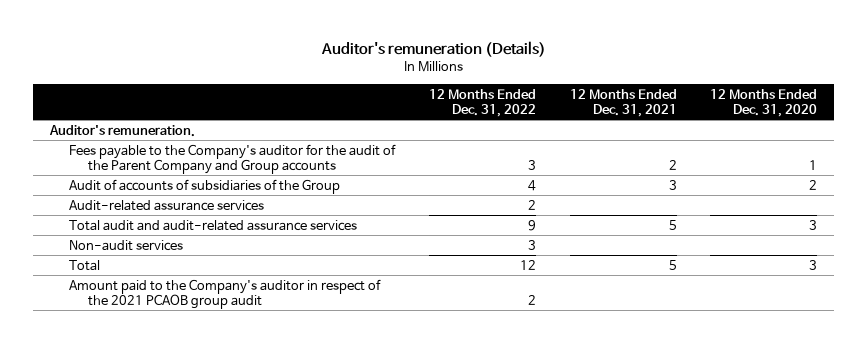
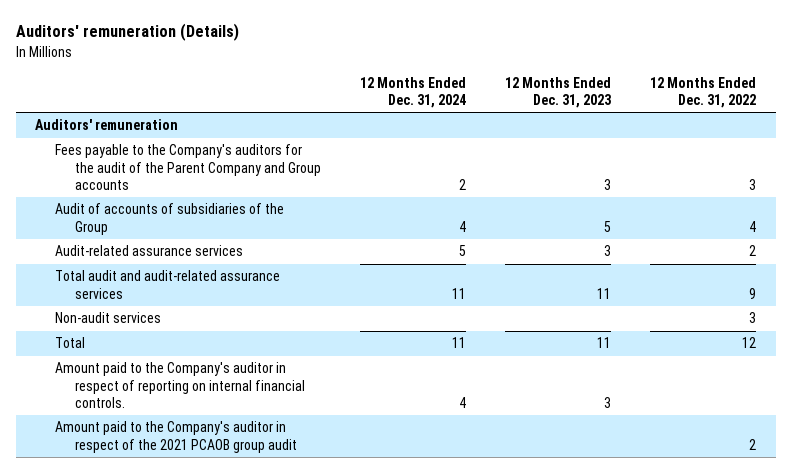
- Auditor's remuneration (Details)
+ Auditors' remuneration (Details)
- | 12 Months Ended Dec. 31, 2022 | 12 Months Ended Dec. 31, 2021 | 12 Months Ended Dec. 31, 2020
+ | 12 Months Ended Dec. 31, 2024 | 12 Months Ended Dec. 31, 2023 | 12 Months Ended Dec. 31, 2022
- Auditor's remuneration.
- Fees payable to the Company's auditor for the audit of the Parent Company and Group accounts | 3 | 2 | 1
+ Auditors' remuneration
+ Fees payable to the Company's auditors for the audit of the Parent Company and Group accounts | 2 | 3 | 3
+ Amount paid to the Company's auditor in respect of reporting on internal financial controls. | 4 | 3 |

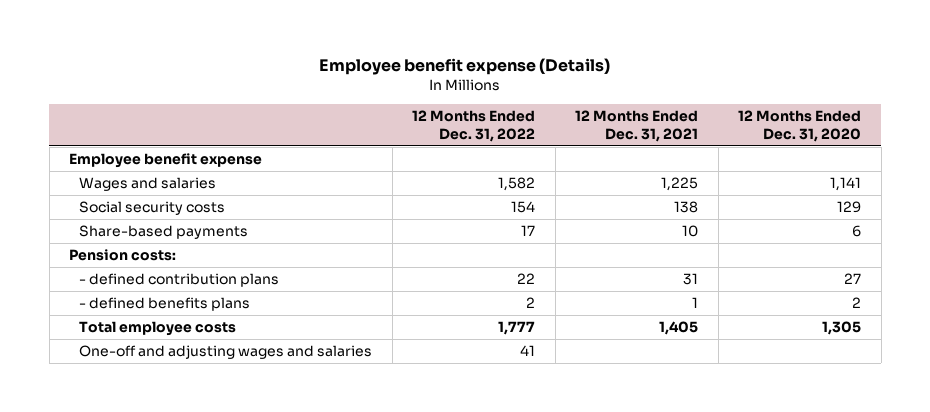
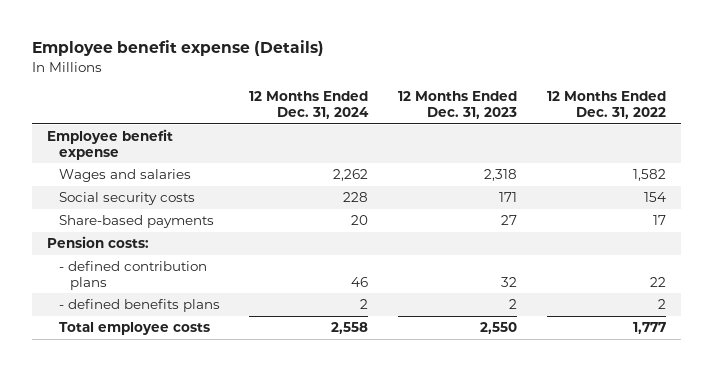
- | 12 Months Ended Dec. 31, 2022 | 12 Months Ended Dec. 31, 2021 | 12 Months Ended Dec. 31, 2020
+ | 12 Months Ended Dec. 31, 2024 | 12 Months Ended Dec. 31, 2023 | 12 Months Ended Dec. 31, 2022
- One-off and adjusting wages and salaries | 41 | |

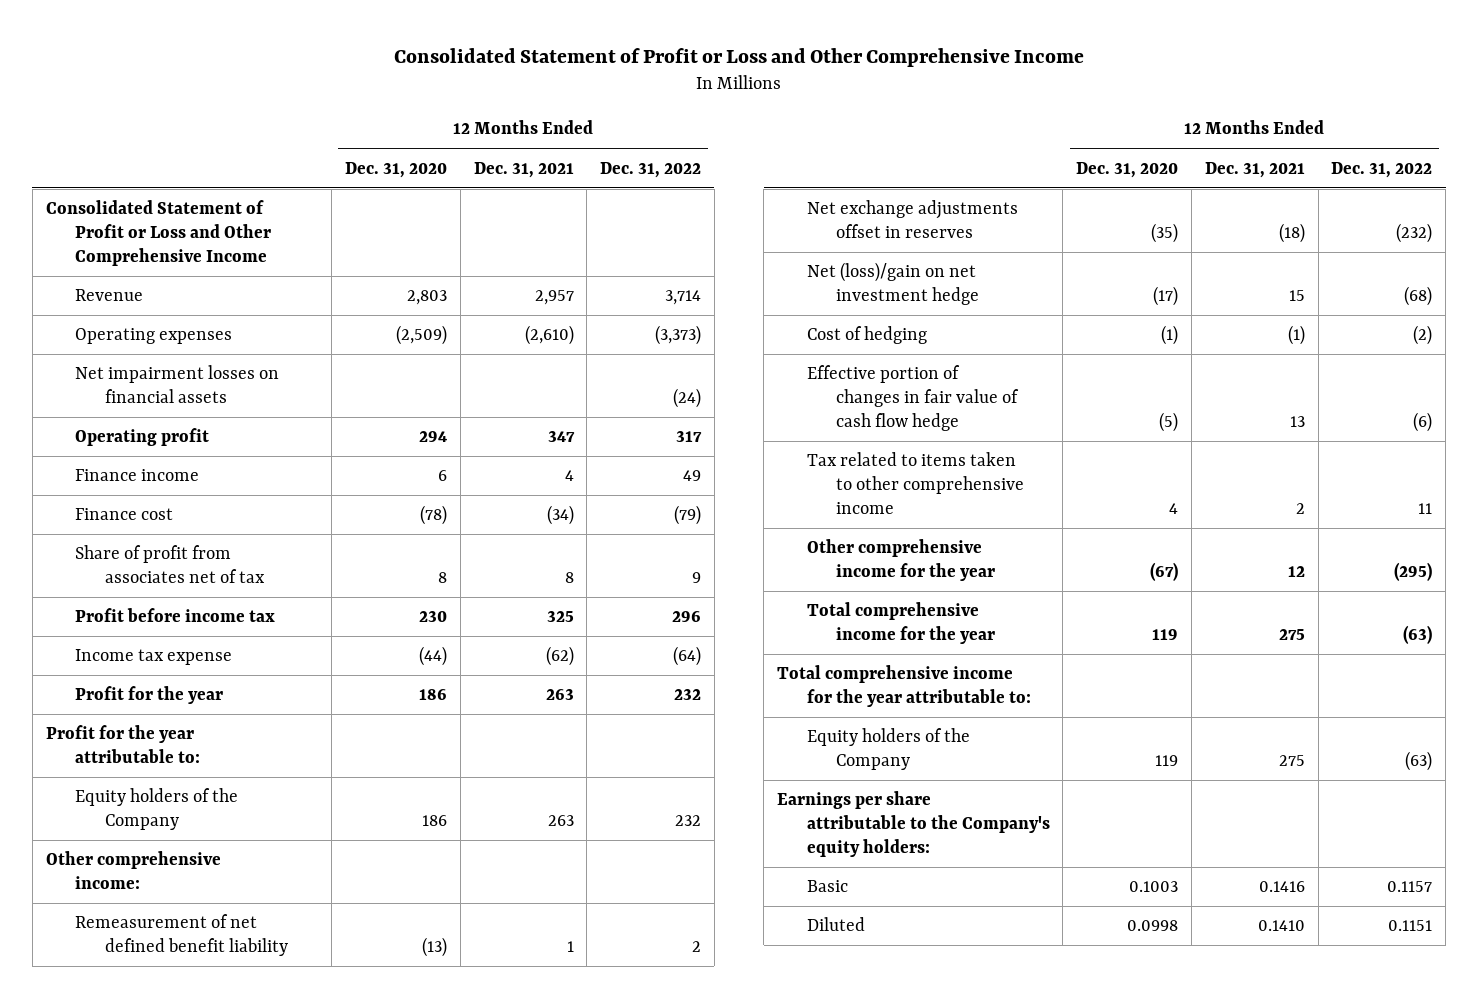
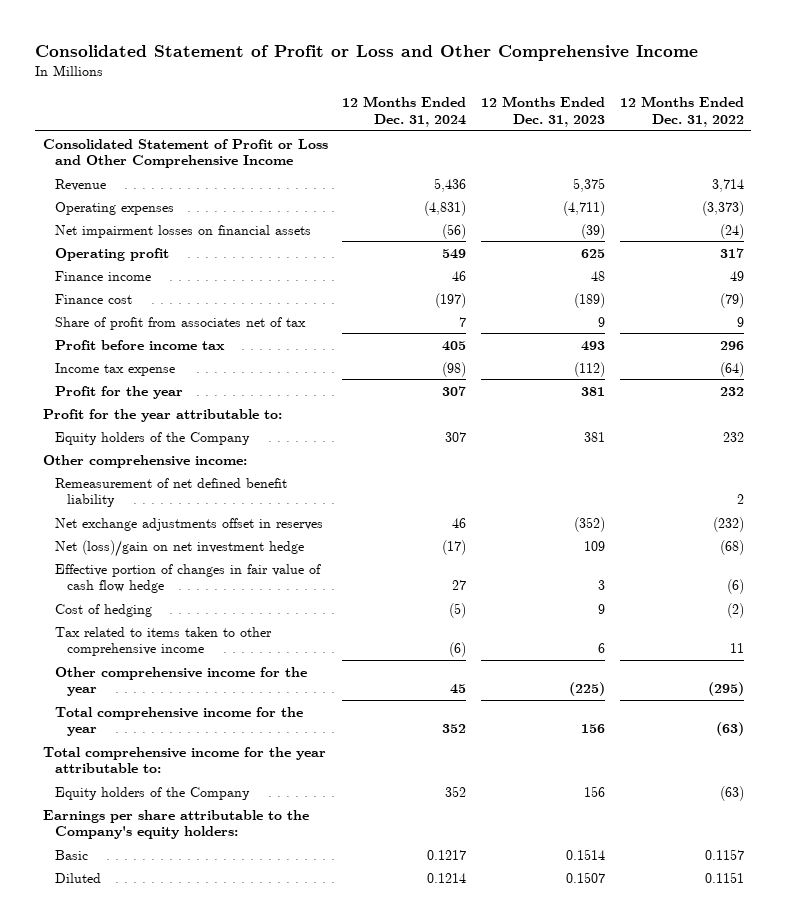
- | 12 Months Ended Dec. 31, 2020 | 12 Months Ended Dec. 31, 2021 | 12 Months Ended Dec. 31, 2022
+ | 12 Months Ended Dec. 31, 2024 | 12 Months Ended Dec. 31, 2023 | 12 Months Ended Dec. 31, 2022
moved down: Cost of hedging | (5) | 9 | (2)

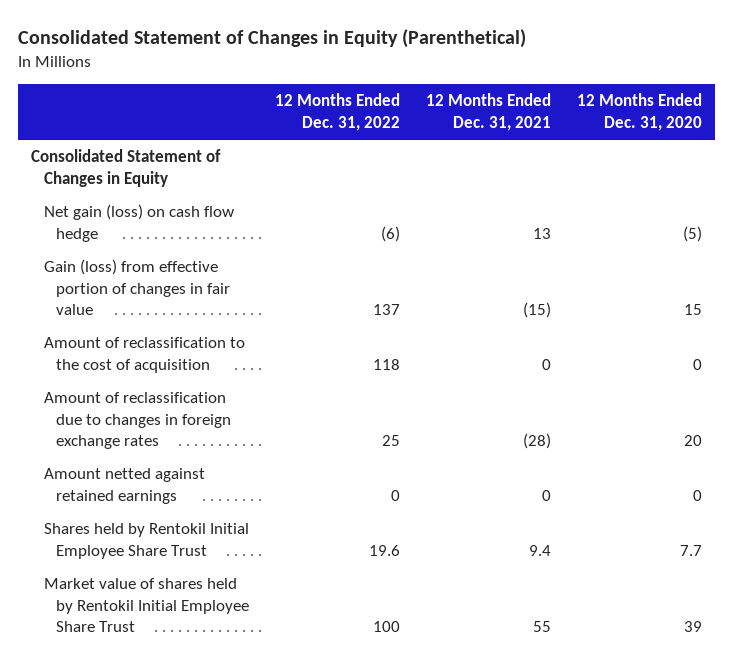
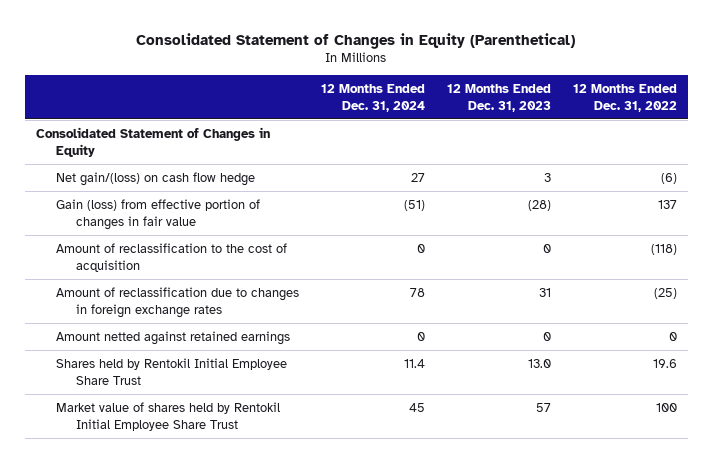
- | 12 Months Ended Dec. 31, 2022 | 12 Months Ended Dec. 31, 2021 | 12 Months Ended Dec. 31, 2020
+ | 12 Months Ended Dec. 31, 2024 | 12 Months Ended Dec. 31, 2023 | 12 Months Ended Dec. 31, 2022
- Net gain (loss) on cash flow hedge | (6) | 13 | (5)
+ Net gain/(loss) on cash flow hedge | 27 | 3 | (6)
- Amount of reclassification to the cost of acquisition | 118 | 0 | 0
- Amount of reclassification due to changes in foreign exchange rates | 25 | (28) | 20
+ Amount of reclassification to the cost of acquisition | 0 | 0 | (118)
+ Amount of reclassification due to changes in foreign exchange rates | 78 | 31 | (25)

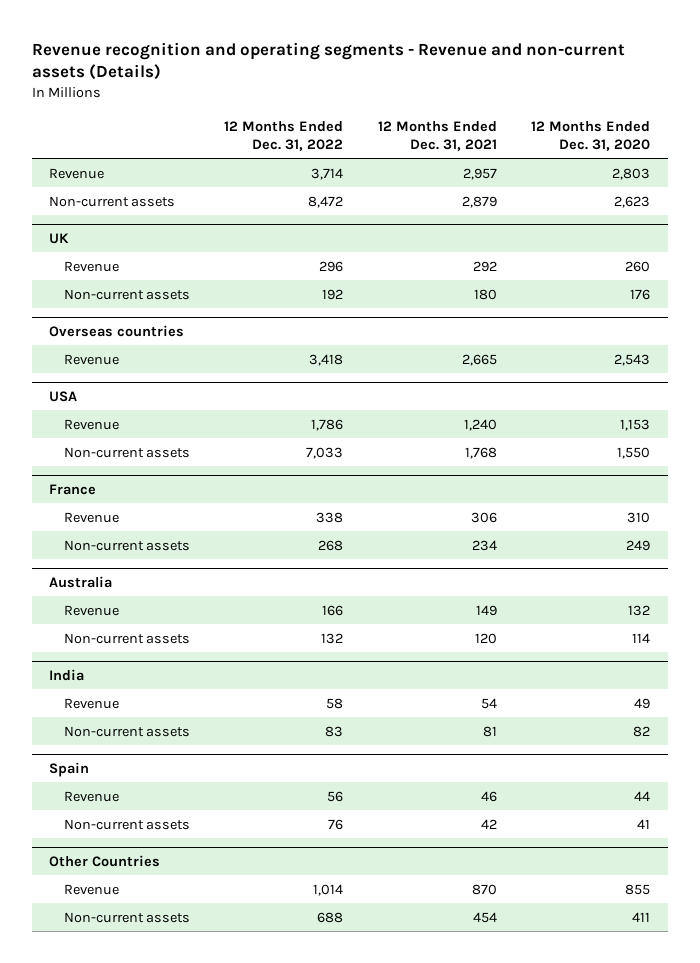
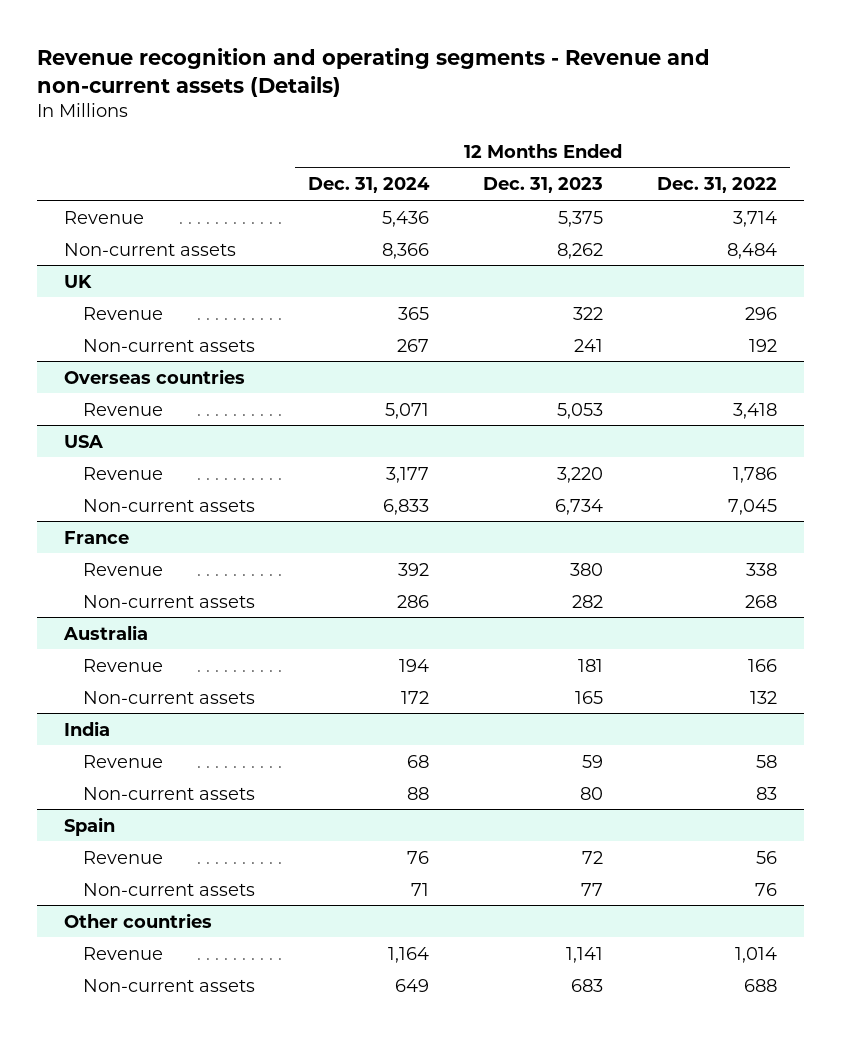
- | 12 Months Ended Dec. 31, 2022 | 12 Months Ended Dec. 31, 2021 | 12 Months Ended Dec. 31, 2020
+ | 12 Months Ended Dec. 31, 2024 | 12 Months Ended Dec. 31, 2023 | 12 Months Ended Dec. 31, 2022
- Non-current assets | 8,472 | 2,879 | 2,623
+ Non-current assets | 8,366 | 8,262 | 8,484
@ USA
- Non-current assets | 7,033 | 1,768 | 1,550
+ Non-current assets | 6,833 | 6,734 | 7,045
- Other Countries
+ Other countries

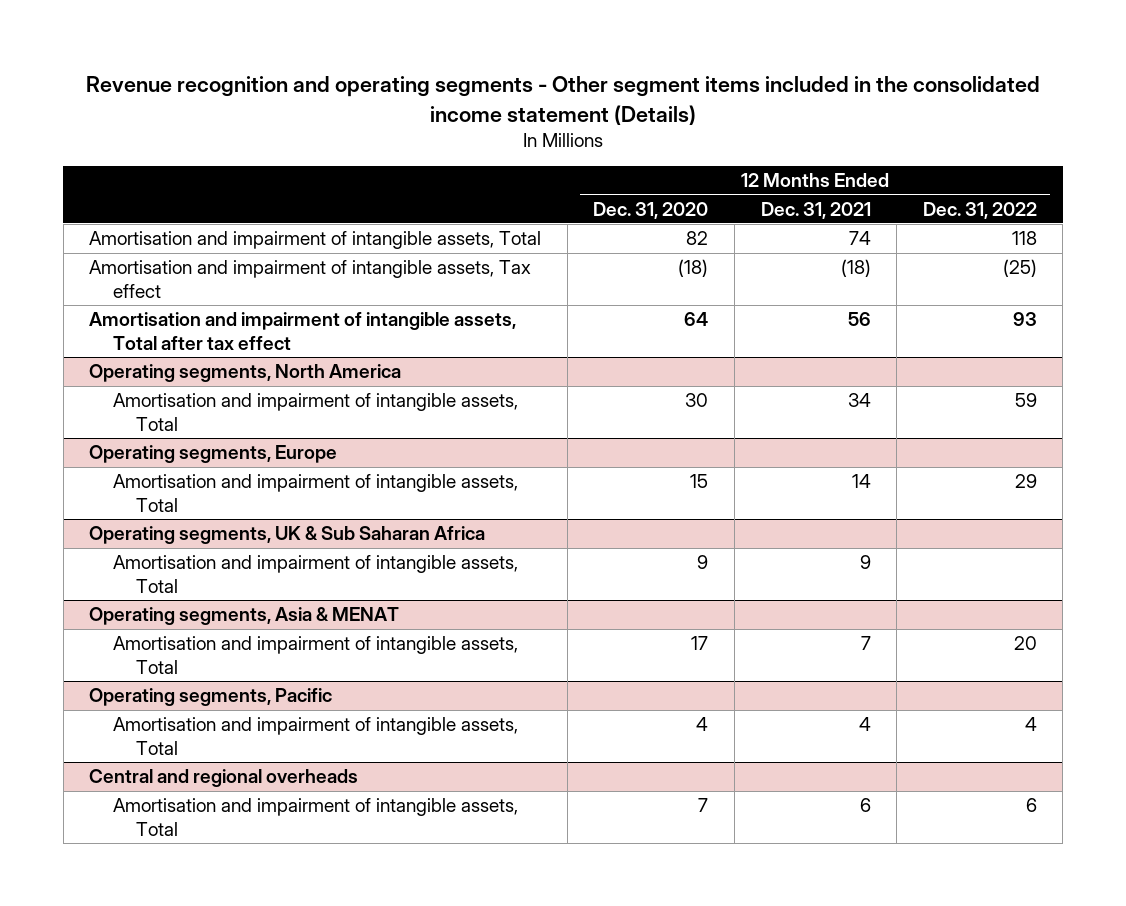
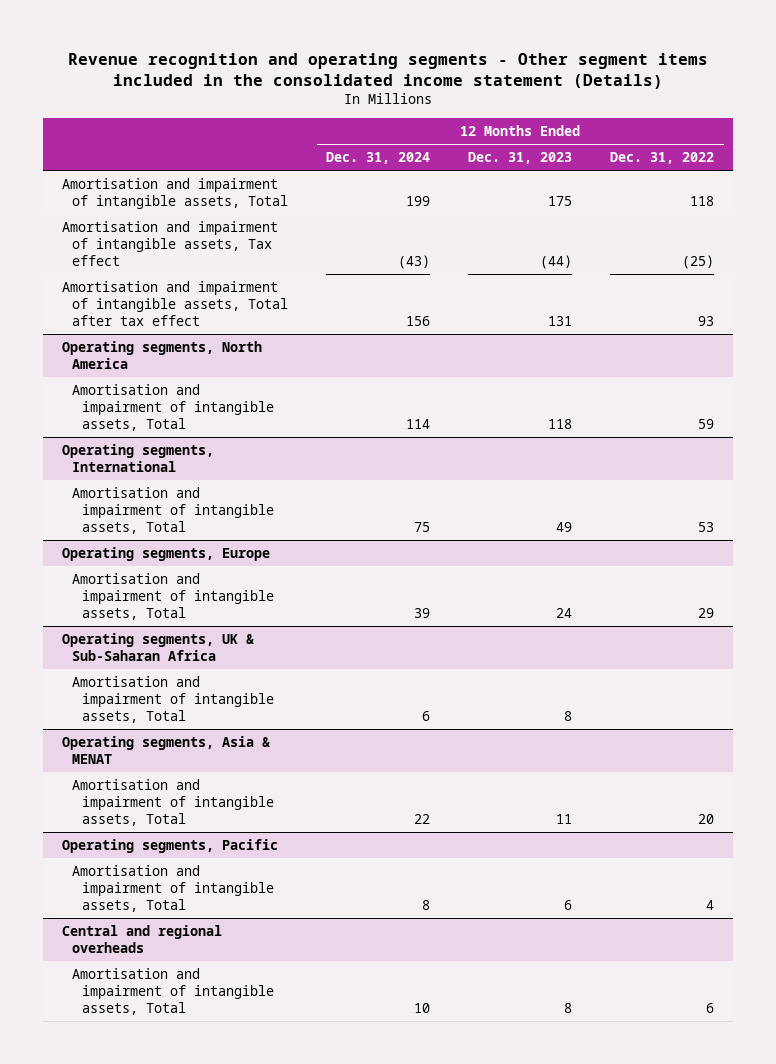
- | 12 Months Ended Dec. 31, 2020 | 12 Months Ended Dec. 31, 2021 | 12 Months Ended Dec. 31, 2022
+ | 12 Months Ended Dec. 31, 2024 | 12 Months Ended Dec. 31, 2023 | 12 Months Ended Dec. 31, 2022
+ Operating segments, International
+ Amortisation and impairment of intangible assets, Total | 75 | 49 | 53
- Operating segments, UK & Sub Saharan Africa
+ Operating segments, UK & Sub-Saharan Africa

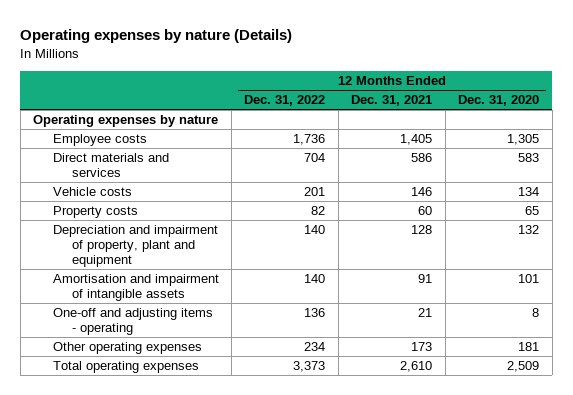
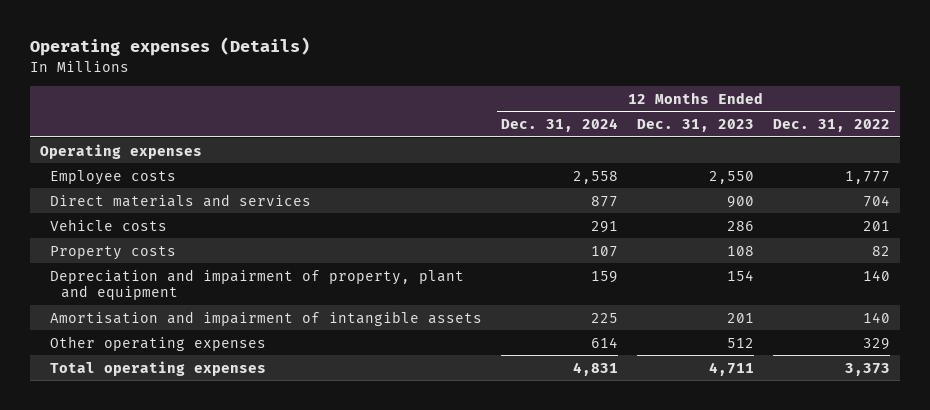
- Operating expenses by nature (Details)
+ Operating expenses (Details)
- | 12 Months Ended Dec. 31, 2022 | 12 Months Ended Dec. 31, 2021 | 12 Months Ended Dec. 31, 2020
+ | 12 Months Ended Dec. 31, 2024 | 12 Months Ended Dec. 31, 2023 | 12 Months Ended Dec. 31, 2022
- Operating expenses by nature
- Employee costs | 1,736 | 1,405 | 1,305
+ Operating expenses
+ Employee costs | 2,558 | 2,550 | 1,777
- One-off and adjusting items - operating | 136 | 21 | 8
- Other operating expenses | 234 | 173 | 181
+ Other operating expenses | 614 | 512 | 329

